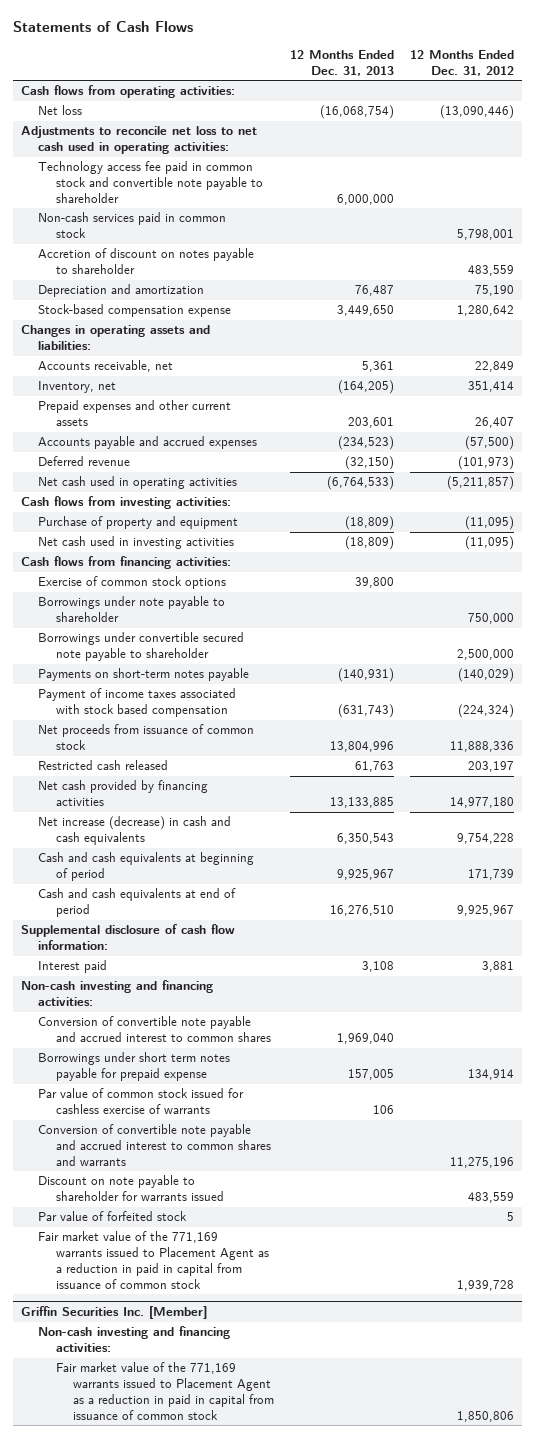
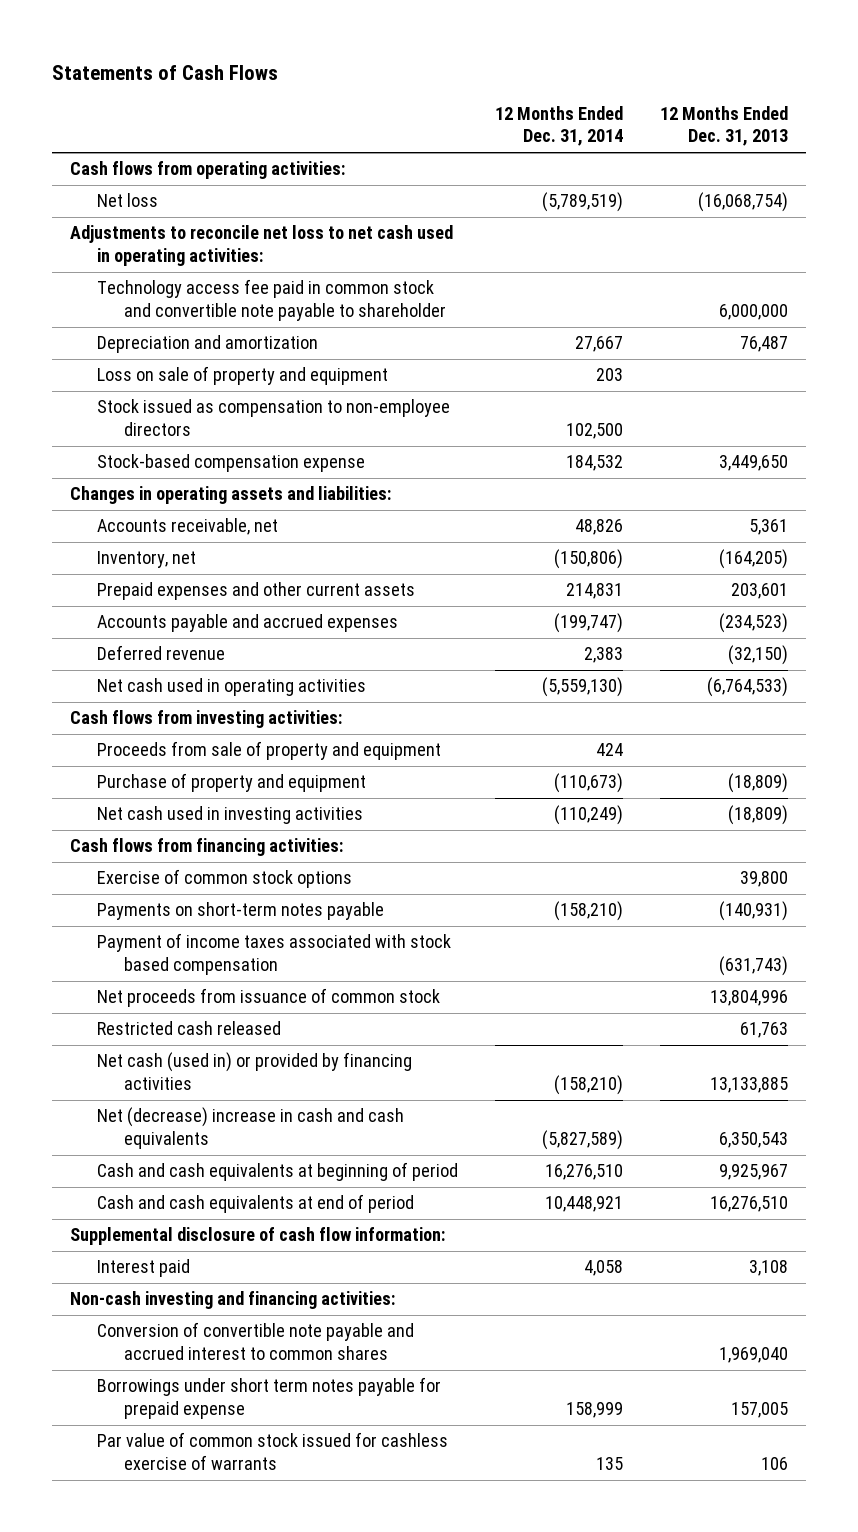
- | 12 Months Ended Dec. 31, 2013 | 12 Months Ended Dec. 31, 2012
+ | 12 Months Ended Dec. 31, 2014 | 12 Months Ended Dec. 31, 2013
- Non-cash services paid in common stock | | 5,798,001
- Accretion of discount on notes payable to shareholder | | 483,559
+ Loss on sale of property and equipment | 203 |
+ Stock issued as compensation to non-employee directors | 102,500 |
+ Proceeds from sale of property and equipment | 424 |
- Borrowings under note payable to shareholder | | 750,000
- Borrowings under convertible secured note payable to shareholder | | 2,500,000
- Net cash provided by financing activities | 13,133,885 | 14,977,180
- Net increase (decrease) in cash and cash equivalents | 6,350,543 | 9,754,228
+ Net cash (used in) or provided by financing activities | (158,210) | 13,133,885
+ Net (decrease) increase in cash and cash equivalents | (5,827,589) | 6,350,543
- Conversion of convertible note payable and accrued interest to common shares and warrants | | 11,275,196
- Discount on note payable to shareholder for warrants issued | | 483,559
- Par value of forfeited stock | | 5
- Fair market value of the 771,169 warrants issued to Placement Agent as a reduction in paid in capital from issuance of common stock | | 1,939,728
- Griffin Securities Inc. [Member]
- Non-cash investing and financing activities:
- Fair market value of the 771,169 warrants issued to Placement Agent as a reduction in paid in capital from issuance of common stock | | 1,850,806

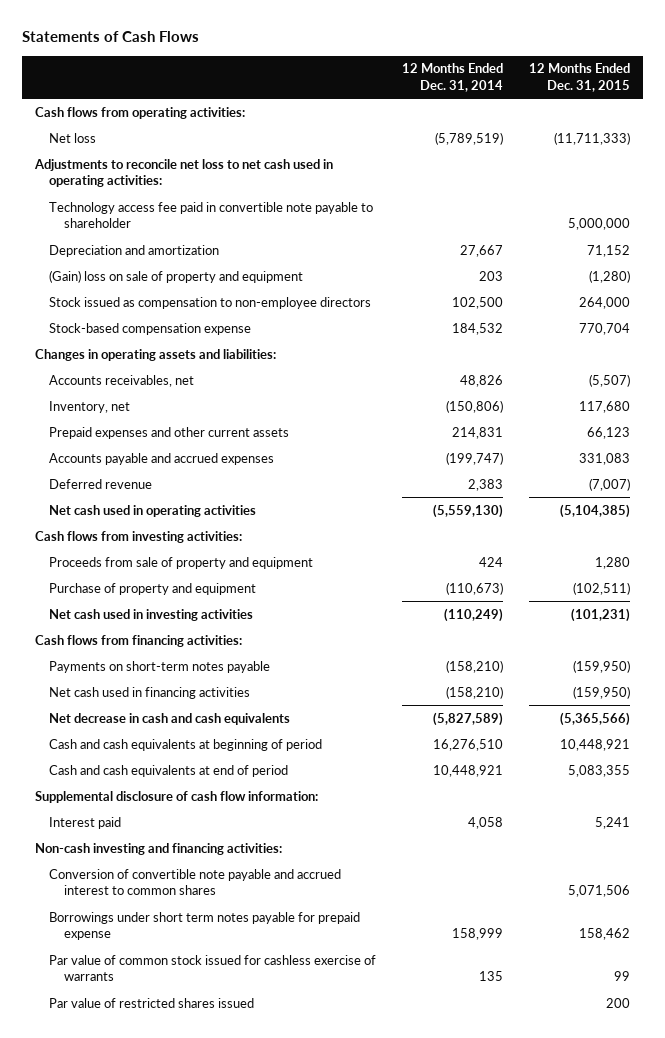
- | 12 Months Ended Dec. 31, 2014 | 12 Months Ended Dec. 31, 2013
+ | 12 Months Ended Dec. 31, 2014 | 12 Months Ended Dec. 31, 2015
- Technology access fee paid in common stock and convertible note payable to shareholder | | 6,000,000
+ Technology access fee paid in convertible note payable to shareholder | | 5,000,000
- Loss on sale of property and equipment | 203 |
+ (Gain) loss on sale of property and equipment | 203 | (1,280)
- Accounts receivable, net | 48,826 | 5,361
+ Accounts receivables, net | 48,826 | (5,507)
- Exercise of common stock options | | 39,800
- Payment of income taxes associated with stock based compensation | | (631,743)
- Net proceeds from issuance of common stock | | 13,804,996
- Restricted cash released | | 61,763
- Net cash (used in) or provided by financing activities | (158,210) | 13,133,885
- Net (decrease) increase in cash and cash equivalents | (5,827,589) | 6,350,543
+ Net cash used in financing activities | (158,210) | (159,950)
+ Net decrease in cash and cash equivalents | (5,827,589) | (5,365,566)
+ Par value of restricted shares issued | | 200

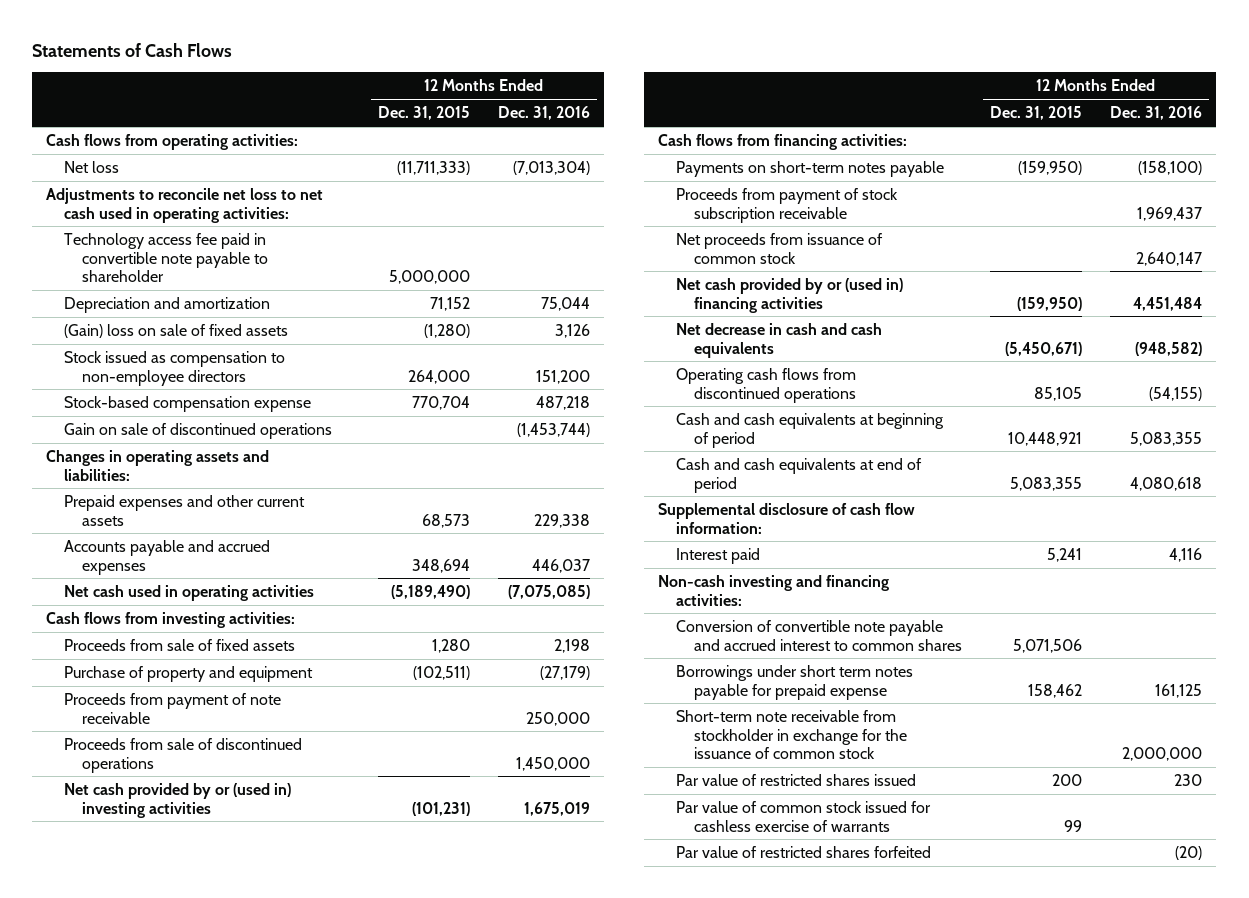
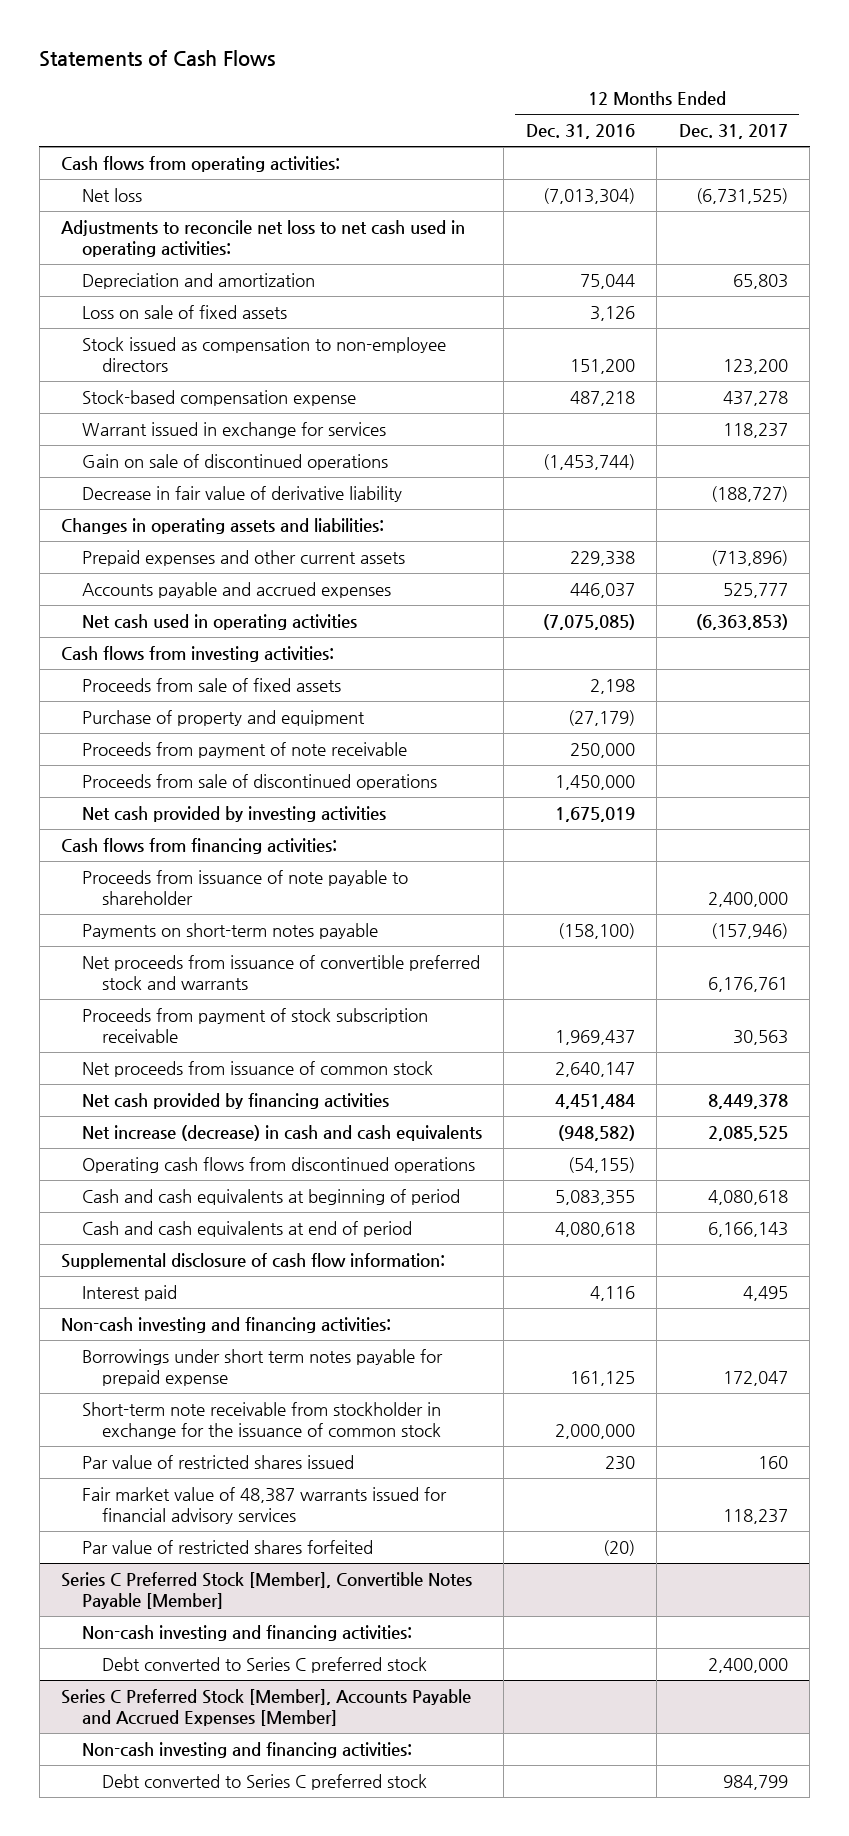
- | 12 Months Ended Dec. 31, 2015 | 12 Months Ended Dec. 31, 2016
+ | 12 Months Ended Dec. 31, 2016 | 12 Months Ended Dec. 31, 2017
- Technology access fee paid in convertible note payable to shareholder | 5,000,000 |
- (Gain) loss on sale of fixed assets | (1,280) | 3,126
+ Loss on sale of fixed assets | 3,126 |
+ Warrant issued in exchange for services | | 118,237
+ Decrease in fair value of derivative liability | | (188,727)
- Net cash provided by or (used in) investing activities | (101,231) | 1,675,019
+ Net cash provided by investing activities | 1,675,019 |
+ Proceeds from issuance of note payable to shareholder | | 2,400,000
+ Net proceeds from issuance of convertible preferred stock and warrants | | 6,176,761
- Net cash provided by or (used in) financing activities | (159,950) | 4,451,484
- Net decrease in cash and cash equivalents | (5,450,671) | (948,582)
+ Net cash provided by financing activities | 4,451,484 | 8,449,378
+ Net increase (decrease) in cash and cash equivalents | (948,582) | 2,085,525
- Conversion of convertible note payable and accrued interest to common shares | 5,071,506 |
- Par value of common stock issued for cashless exercise of warrants | 99 |
+ Fair market value of 48,387 warrants issued for financial advisory services | | 118,237
+ Series C Preferred Stock [Member], Convertible Notes Payable [Member]
+ Non-cash investing and financing activities:
+ Debt converted to Series C preferred stock | | 2,400,000
+ Series C Preferred Stock [Member], Accounts Payable and Accrued Expenses [Member]
+ Non-cash investing and financing activities:
+ Debt converted to Series C preferred stock | | 984,799

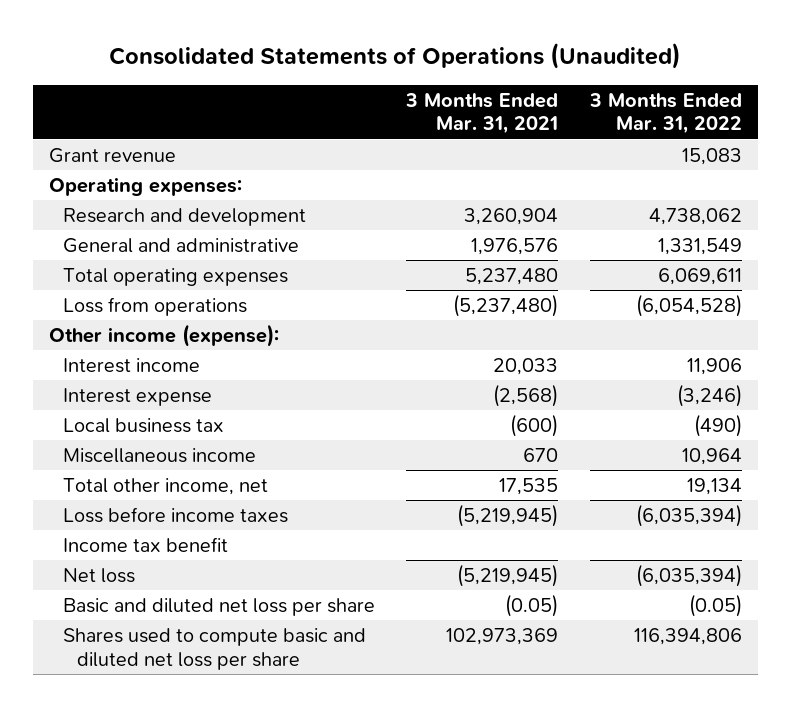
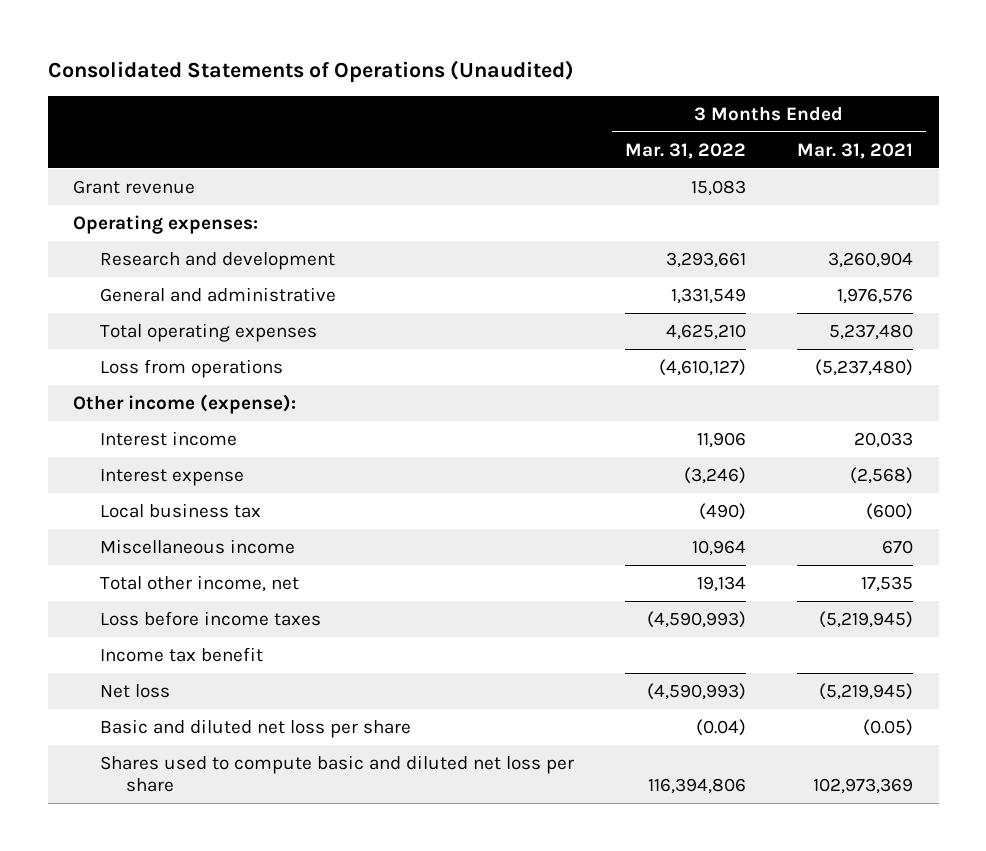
- | 3 Months Ended Mar. 31, 2021 | 3 Months Ended Mar. 31, 2022
+ | 3 Months Ended Mar. 31, 2022 | 3 Months Ended Mar. 31, 2021
- Research and development | 3,260,904 | 4,738,062
+ Research and development | 3,293,661 | 3,260,904
- Total operating expenses | 5,237,480 | 6,069,611
- Loss from operations | (5,237,480) | (6,054,528)
+ Total operating expenses | 4,625,210 | 5,237,480
+ Loss from operations | (4,610,127) | (5,237,480)
- Loss before income taxes | (5,219,945) | (6,035,394)
+ Loss before income taxes | (4,590,993) | (5,219,945)
- Net loss | (5,219,945) | (6,035,394)
- Basic and diluted net loss per share | (0.05) | (0.05)
+ Net loss | (4,590,993) | (5,219,945)
+ Basic and diluted net loss per share | (0.04) | (0.05)

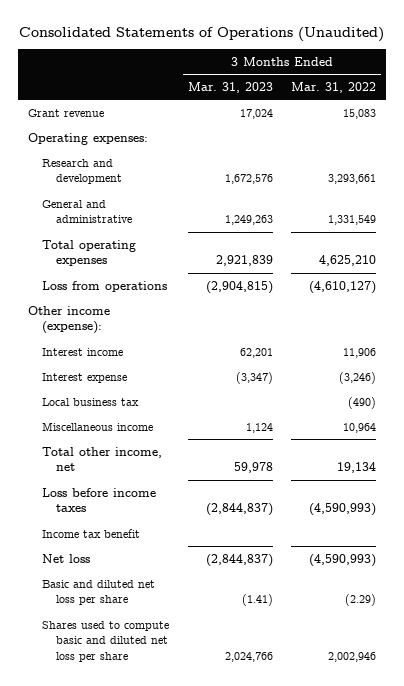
- | 3 Months Ended Mar. 31, 2022 | 3 Months Ended Mar. 31, 2021
+ | 3 Months Ended Mar. 31, 2023 | 3 Months Ended Mar. 31, 2022
- Basic and diluted net loss per share | (0.04) | (0.05)
- Shares used to compute basic and diluted net loss per share | 116,394,806 | 102,973,369
+ Basic and diluted net loss per share | (1.41) | (2.29)
+ Shares used to compute basic and diluted net loss per share | 2,024,766 | 2,002,946

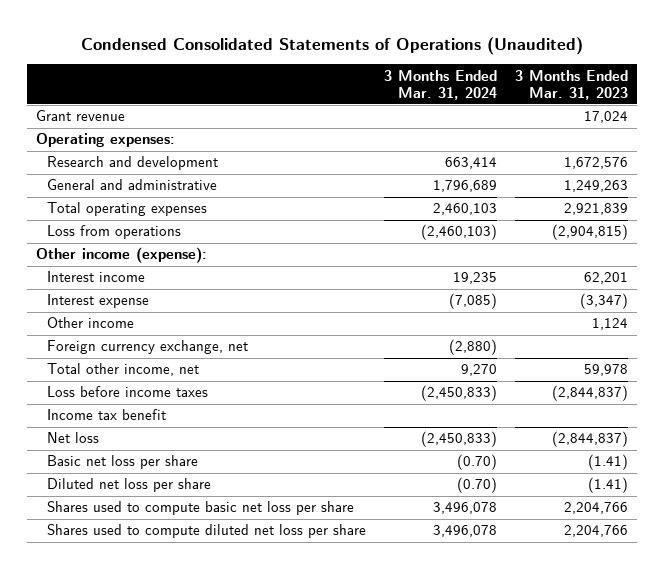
- Consolidated Statements of Operations (Unaudited)
+ Condensed Consolidated Statements of Operations (Unaudited)
- | 3 Months Ended Mar. 31, 2023 | 3 Months Ended Mar. 31, 2022
+ | 3 Months Ended Mar. 31, 2024 | 3 Months Ended Mar. 31, 2023
- Local business tax | | (490)
- Miscellaneous income | 1,124 | 10,964
+ Other income | | 1,124
+ Foreign currency exchange, net | (2,880) |
- Basic and diluted net loss per share | (1.41) | (2.29)
- Shares used to compute basic and diluted net loss per share | 2,024,766 | 2,002,946
+ Basic net loss per share | (0.70) | (1.41)
+ Diluted net loss per share | (0.70) | (1.41)
+ Shares used to compute basic net loss per share | 3,496,078 | 2,204,766
+ Shares used to compute diluted net loss per share | 3,496,078 | 2,204,766

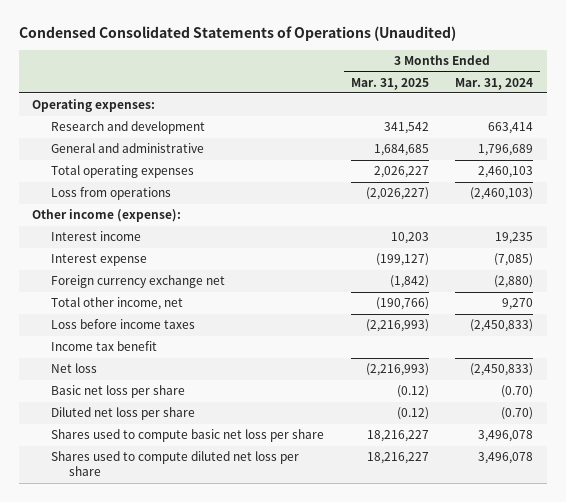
- | 3 Months Ended Mar. 31, 2024 | 3 Months Ended Mar. 31, 2023
+ | 3 Months Ended Mar. 31, 2025 | 3 Months Ended Mar. 31, 2024
- Grant revenue | | 17,024
- Other income | | 1,124
- Foreign currency exchange, net | (2,880) |
+ Foreign currency exchange net | (1,842) | (2,880)

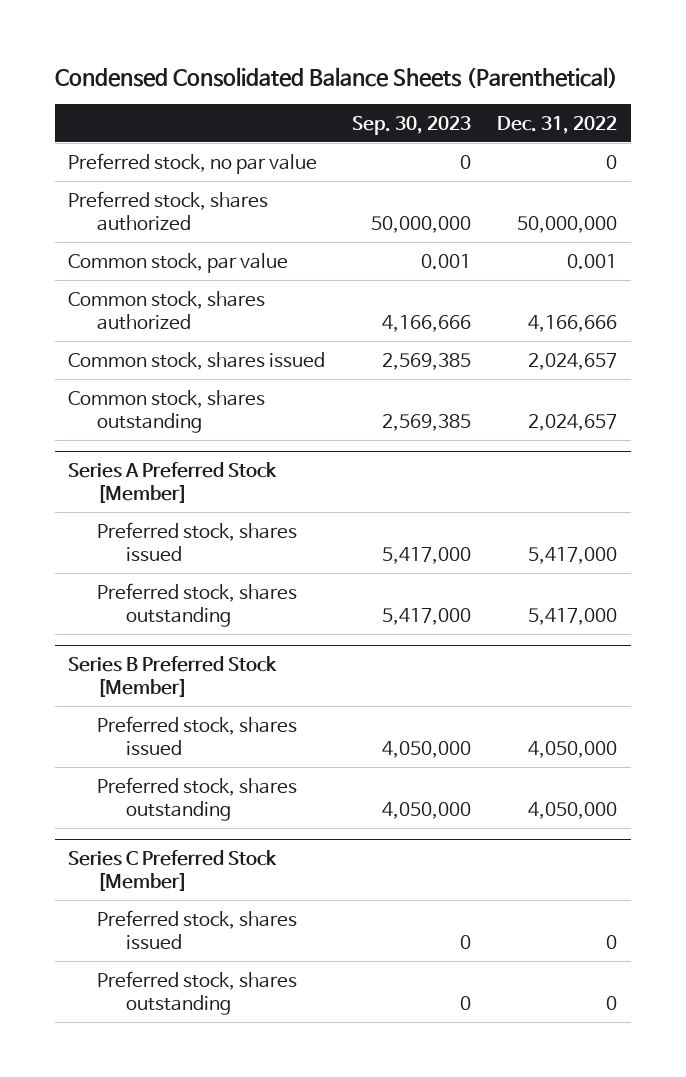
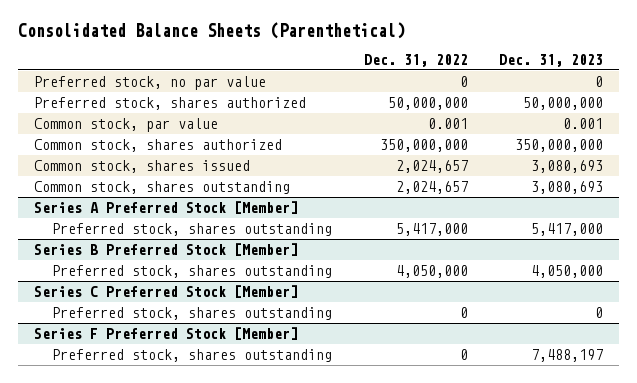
- Condensed Consolidated Balance Sheets (Parenthetical)
+ Consolidated Balance Sheets (Parenthetical)
- | Sep. 30, 2023 | Dec. 31, 2022
+ | Dec. 31, 2022 | Dec. 31, 2023
- Common stock, shares authorized | 4,166,666 | 4,166,666
+ Common stock, shares authorized | 350,000,000 | 350,000,000
@ Series A Preferred Stock [Member]
- Preferred stock, shares issued | 5,417,000 | 5,417,000
@ Series B Preferred Stock [Member]
- Preferred stock, shares issued | 4,050,000 | 4,050,000
@ Series C Preferred Stock [Member]
- Preferred stock, shares issued | 0 | 0
+ Series F Preferred Stock [Member]
+ Preferred stock, shares outstanding | 0 | 7,488,197

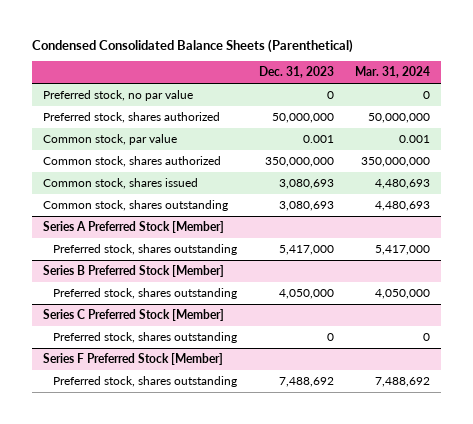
- Consolidated Balance Sheets (Parenthetical)
+ Condensed Consolidated Balance Sheets (Parenthetical)
- | Dec. 31, 2022 | Dec. 31, 2023
+ | Dec. 31, 2023 | Mar. 31, 2024
@ Series F Preferred Stock [Member]
- Preferred stock, shares outstanding | 0 | 7,488,197
+ Preferred stock, shares outstanding | 7,488,692 | 7,488,692

